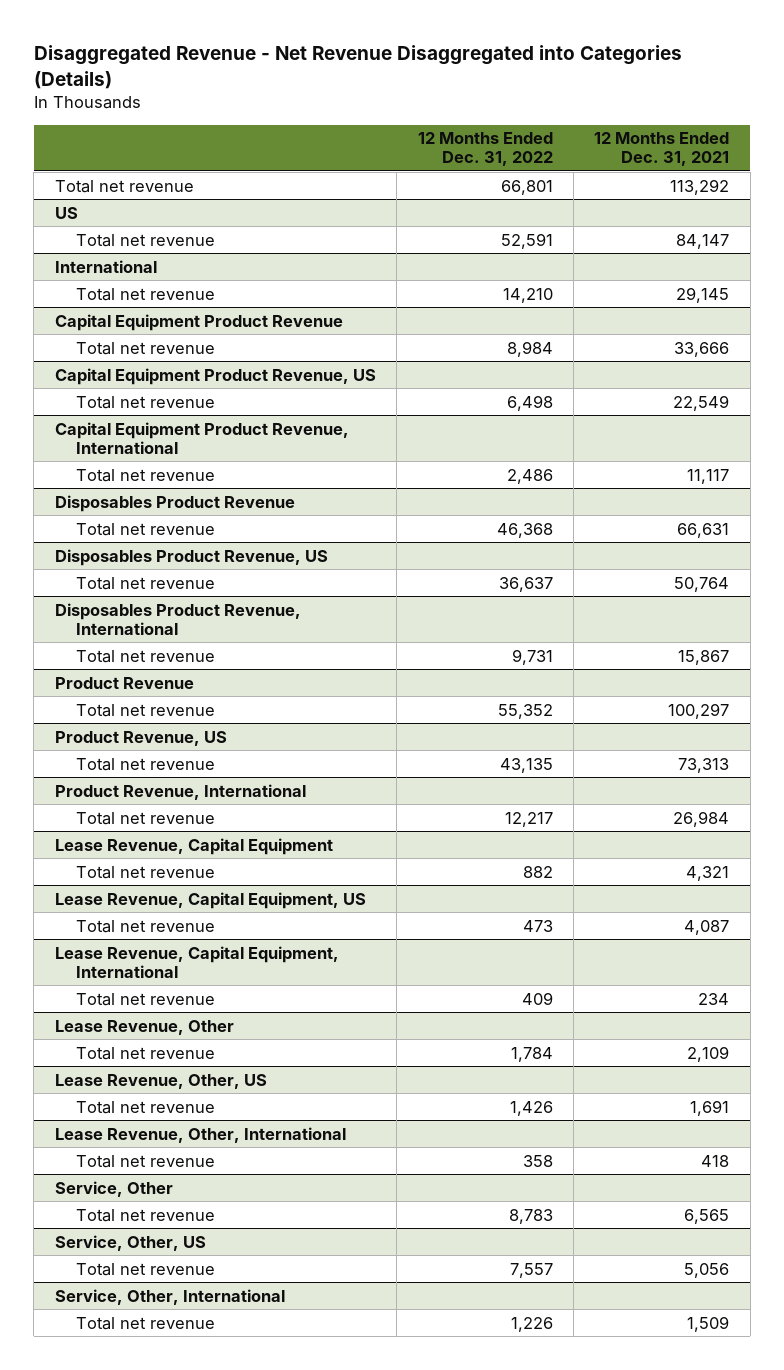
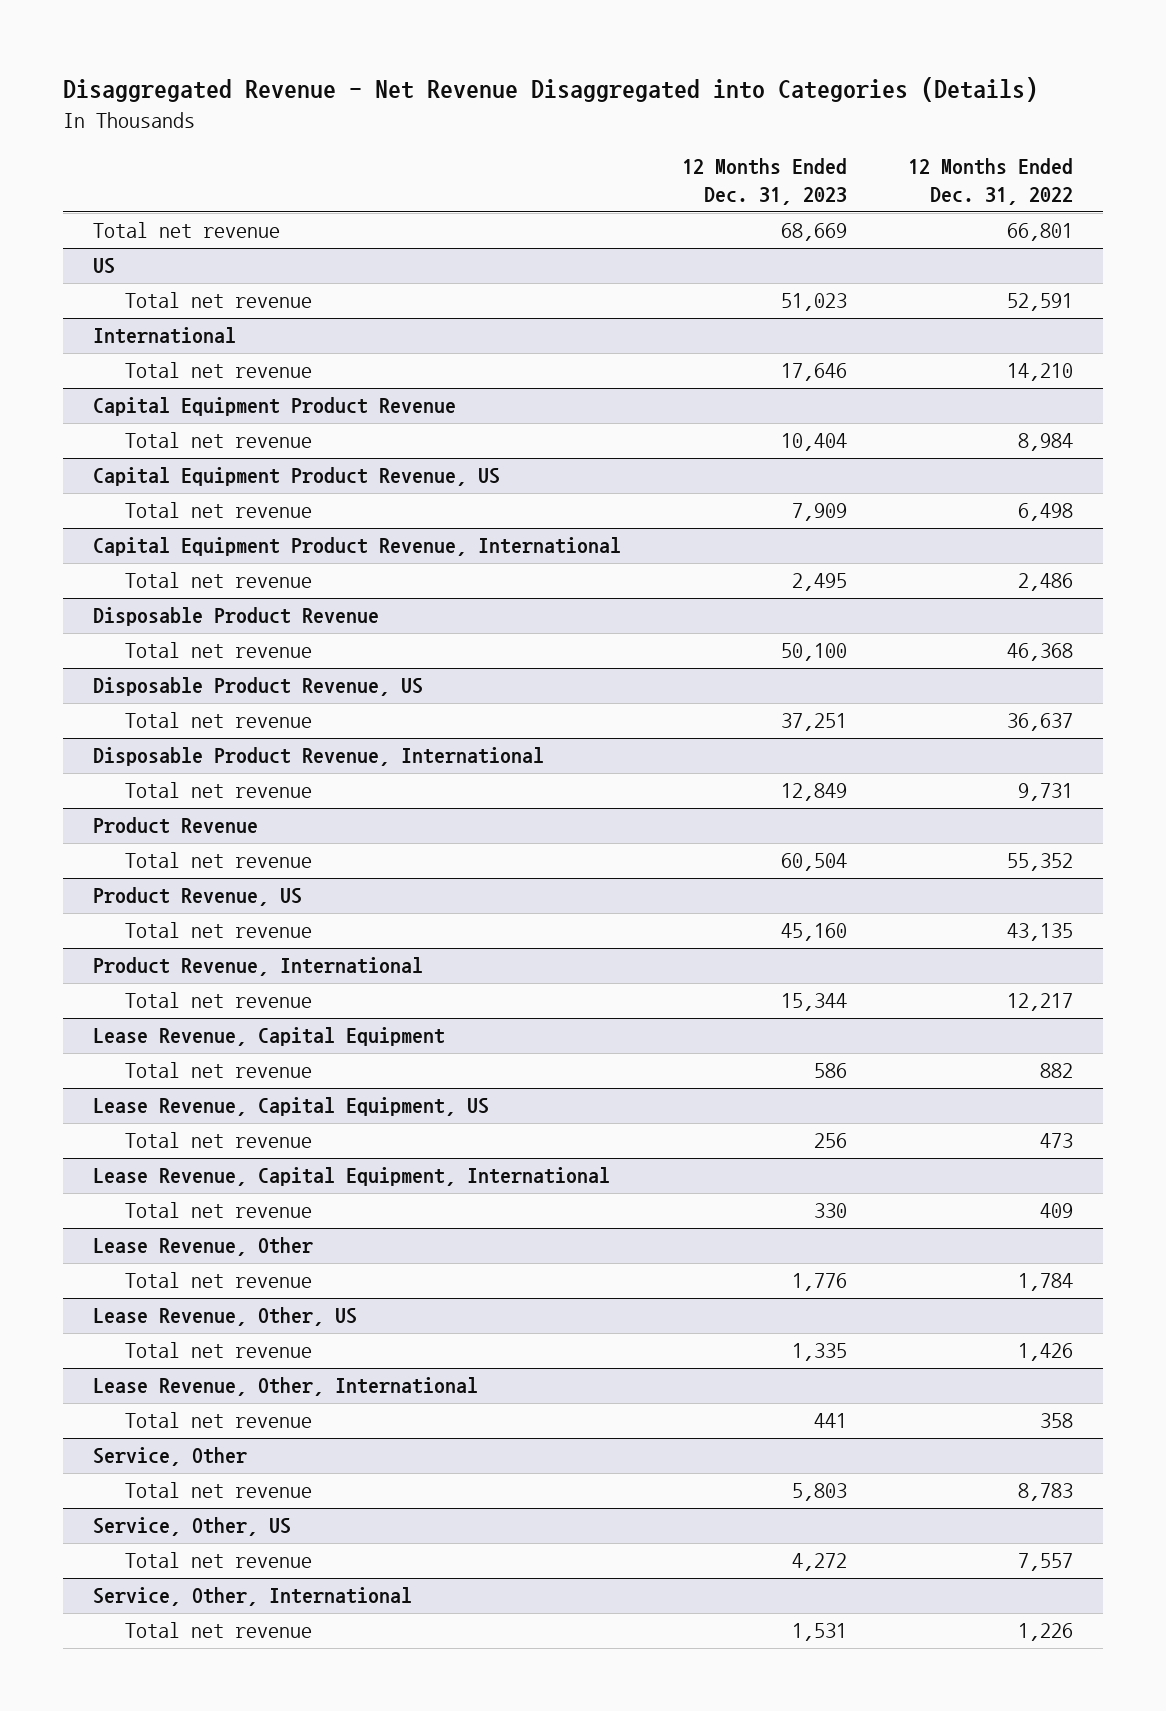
- | 12 Months Ended Dec. 31, 2022 | 12 Months Ended Dec. 31, 2021
+ | 12 Months Ended Dec. 31, 2023 | 12 Months Ended Dec. 31, 2022
- Disposables Product Revenue
+ Disposable Product Revenue
- Disposables Product Revenue, US
+ Disposable Product Revenue, US
- Disposables Product Revenue, International
+ Disposable Product Revenue, International

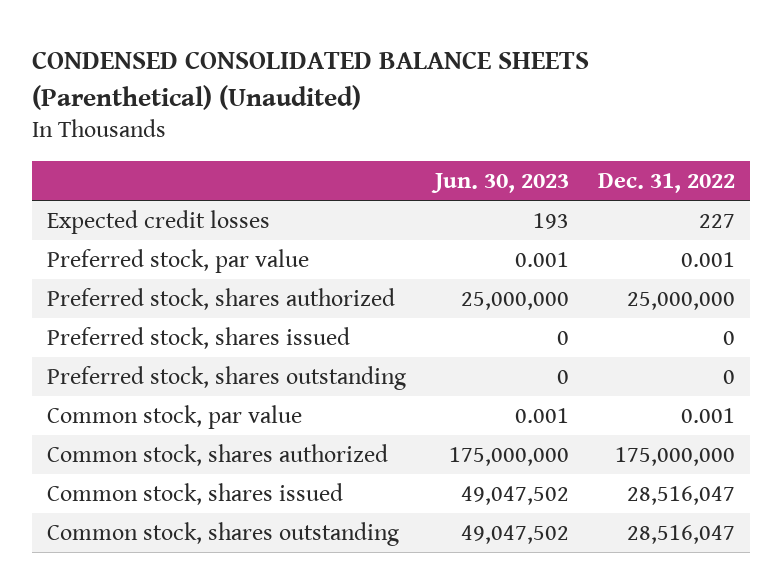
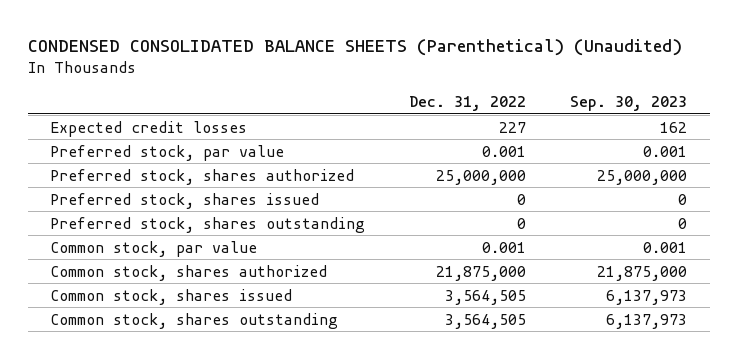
- | Jun. 30, 2023 | Dec. 31, 2022
+ | Dec. 31, 2022 | Sep. 30, 2023
- Common stock, shares authorized | 175,000,000 | 175,000,000
- Common stock, shares issued | 49,047,502 | 28,516,047
- Common stock, shares outstanding | 49,047,502 | 28,516,047
+ Common stock, shares authorized | 21,875,000 | 21,875,000
+ Common stock, shares issued | 3,564,505 | 6,137,973
+ Common stock, shares outstanding | 3,564,505 | 6,137,973

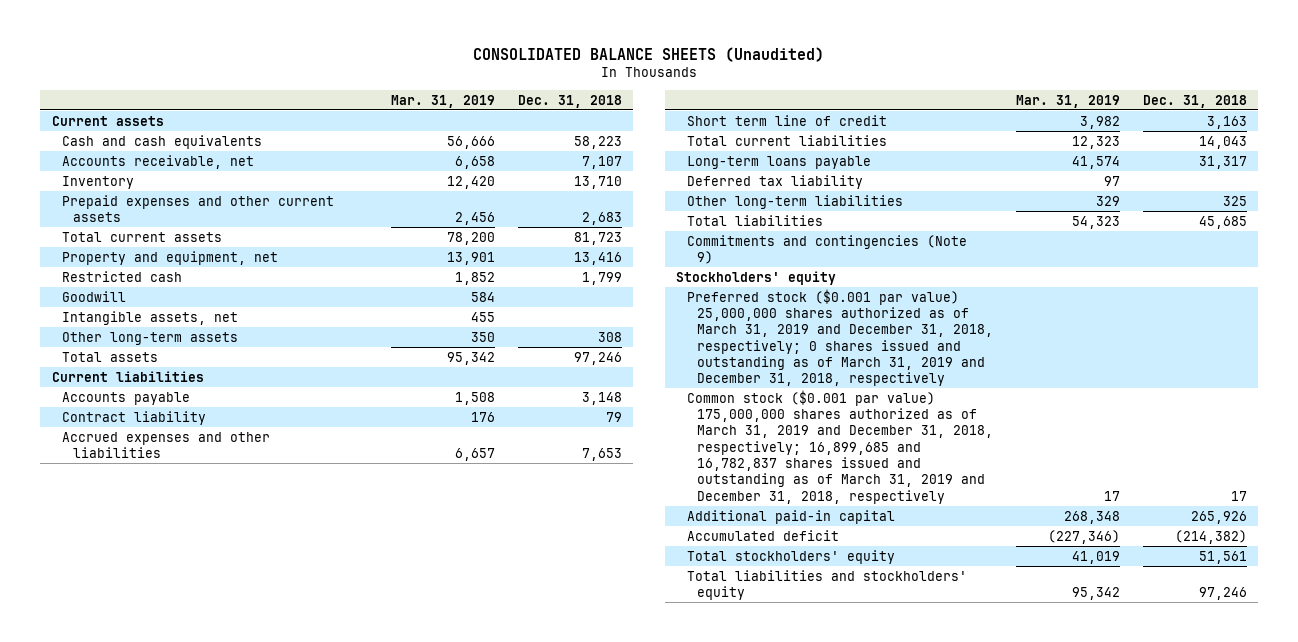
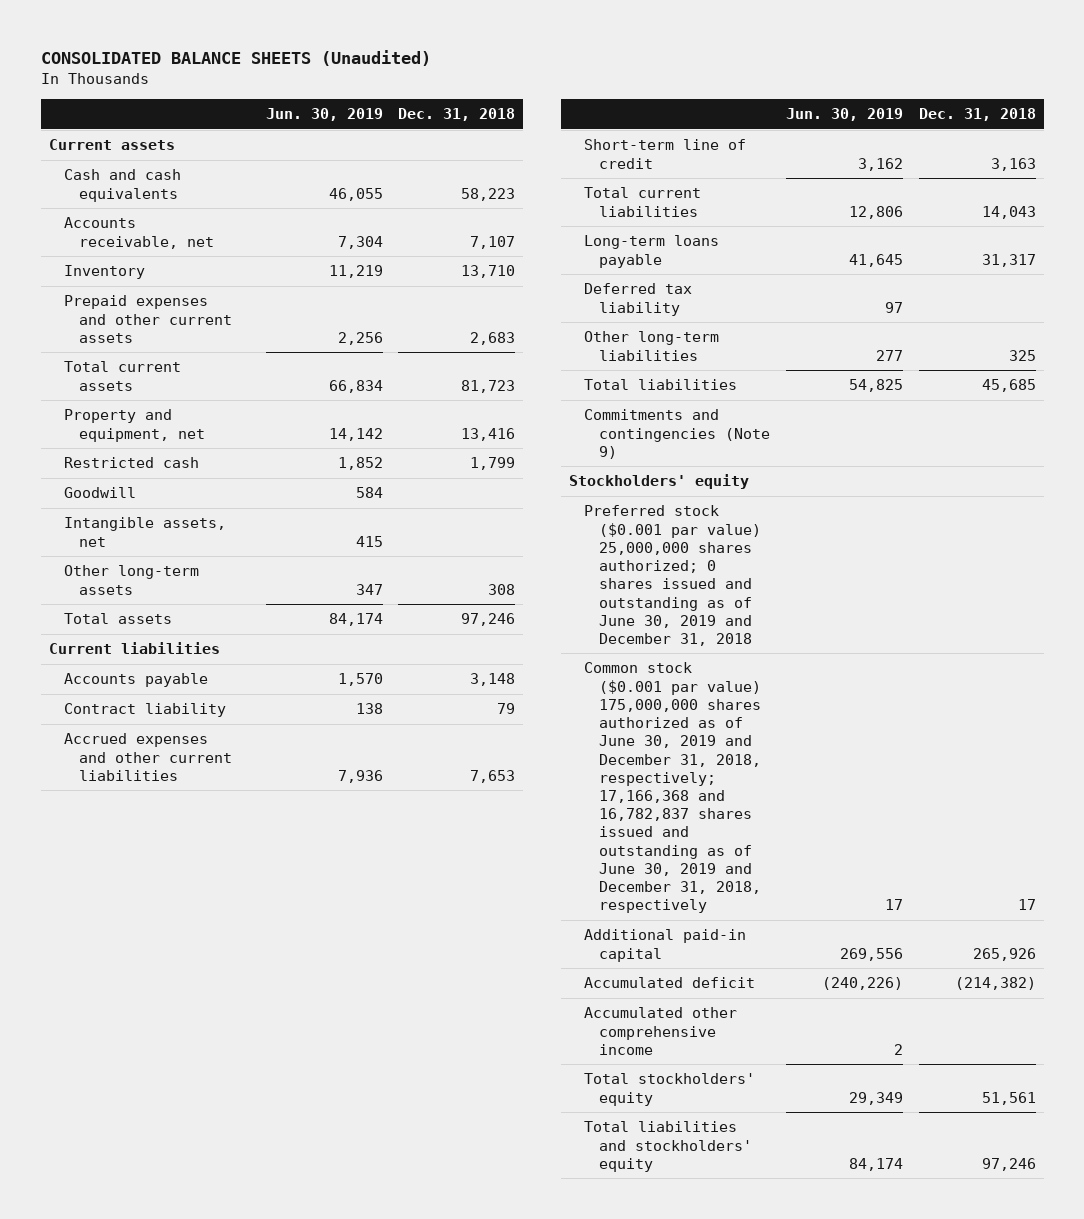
- | Mar. 31, 2019 | Dec. 31, 2018
+ | Jun. 30, 2019 | Dec. 31, 2018
- Accrued expenses and other liabilities | 6,657 | 7,653
- Short term line of credit | 3,982 | 3,163
+ Accrued expenses and other current liabilities | 7,936 | 7,653
+ Short-term line of credit | 3,162 | 3,163
- Preferred stock ($0.001 par value) 25,000,000 shares authorized as of March 31, 2019 and December 31, 2018, respectively; 0 shares issued and outstanding as of March 31, 2019 and December 31, 2018, respectively
- Common stock ($0.001 par value) 175,000,000 shares authorized as of March 31, 2019 and December 31, 2018, respectively; 16,899,685 and 16,782,837 shares issued and outstanding as of March 31, 2019 and December 31, 2018, respectively | 17 | 17
+ Preferred stock ($0.001 par value) 25,000,000 shares authorized; 0 shares issued and outstanding as of June 30, 2019 and December 31, 2018
+ Common stock ($0.001 par value) 175,000,000 shares authorized as of June 30, 2019 and December 31, 2018, respectively; 17,166,368 and 16,782,837 shares issued and outstanding as of June 30, 2019 and December 31, 2018, respectively | 17 | 17
+ Accumulated other comprehensive income | 2 |

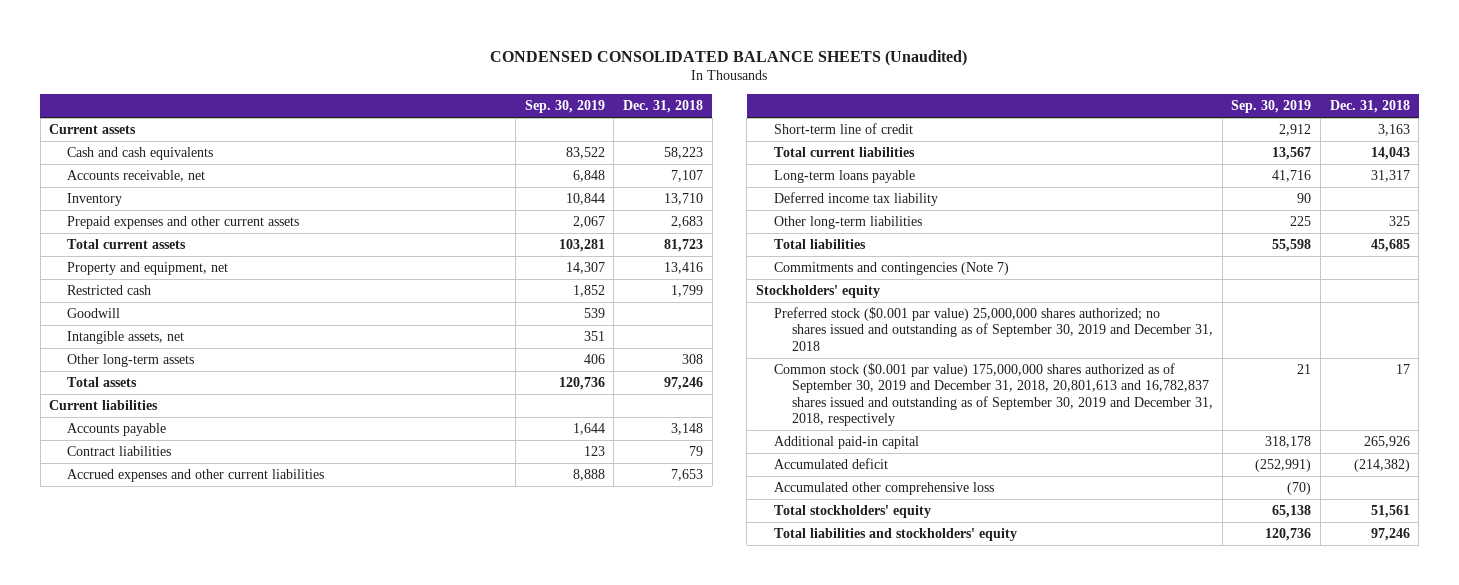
- CONSOLIDATED BALANCE SHEETS (Unaudited)
+ CONDENSED CONSOLIDATED BALANCE SHEETS (Unaudited)
- | Jun. 30, 2019 | Dec. 31, 2018
+ | Sep. 30, 2019 | Dec. 31, 2018
- Contract liability | 138 | 79
+ Contract liabilities | 123 | 79
- Deferred tax liability | 97 |
+ Deferred income tax liability | 90 |
- Commitments and contingencies (Note 9)
+ Commitments and contingencies (Note 7)
- Preferred stock ($0.001 par value) 25,000,000 shares authorized; 0 shares issued and outstanding as of June 30, 2019 and December 31, 2018
- Common stock ($0.001 par value) 175,000,000 shares authorized as of June 30, 2019 and December 31, 2018, respectively; 17,166,368 and 16,782,837 shares issued and outstanding as of June 30, 2019 and December 31, 2018, respectively | 17 | 17
+ Preferred stock ($0.001 par value) 25,000,000 shares authorized; no shares issued and outstanding as of September 30, 2019 and December 31, 2018
+ Common stock ($0.001 par value) 175,000,000 shares authorized as of September 30, 2019 and December 31, 2018, 20,801,613 and 16,782,837 shares issued and outstanding as of September 30, 2019 and December 31, 2018, respectively | 21 | 17
- Accumulated other comprehensive income | 2 |
+ Accumulated other comprehensive loss | (70) |

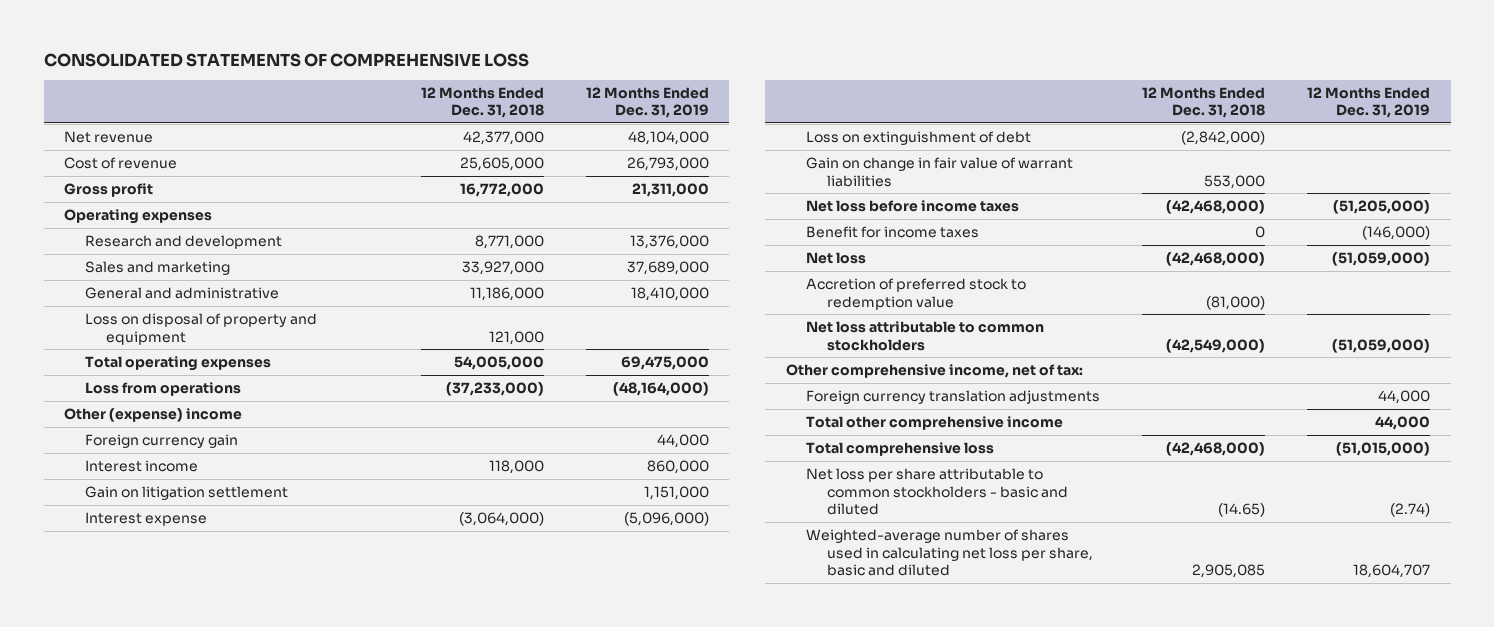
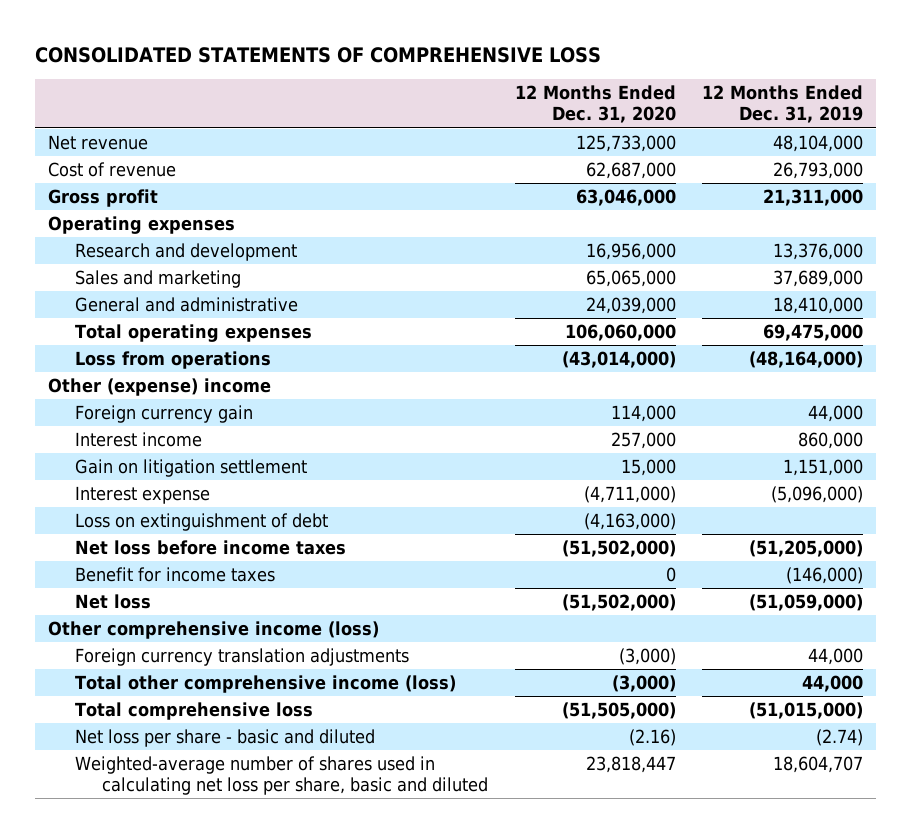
- | 12 Months Ended Dec. 31, 2018 | 12 Months Ended Dec. 31, 2019
+ | 12 Months Ended Dec. 31, 2020 | 12 Months Ended Dec. 31, 2019
- Loss on disposal of property and equipment | 121,000 |
- Gain on change in fair value of warrant liabilities | 553,000 |
- Accretion of preferred stock to redemption value | (81,000) |
- Net loss attributable to common stockholders | (42,549,000) | (51,059,000)
- Other comprehensive income, net of tax:
+ Other comprehensive income (loss)
- Total other comprehensive income | | 44,000
+ Total other comprehensive income (loss) | (3,000) | 44,000
- Net loss per share attributable to common stockholders - basic and diluted | (14.65) | (2.74)
+ Net loss per share - basic and diluted | (2.16) | (2.74)

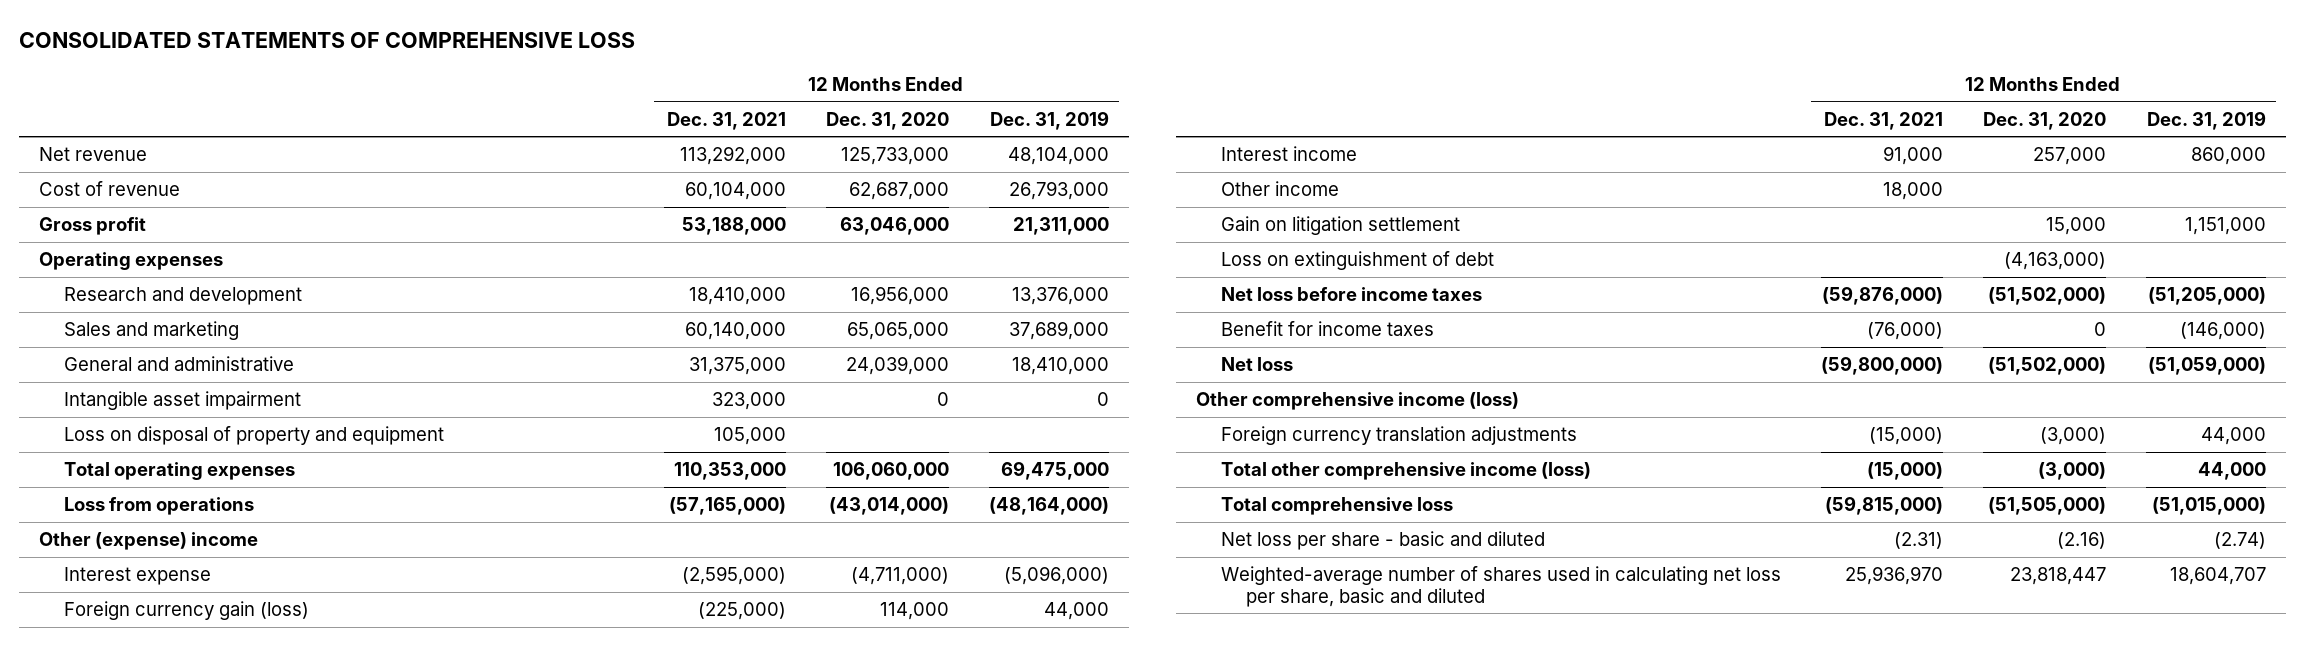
- | 12 Months Ended Dec. 31, 2020 | 12 Months Ended Dec. 31, 2019
+ | 12 Months Ended Dec. 31, 2021 | 12 Months Ended Dec. 31, 2020 | 12 Months Ended Dec. 31, 2019
+ Intangible asset impairment | 323,000 | 0 | 0
+ Loss on disposal of property and equipment | 105,000 | |
- Foreign currency gain | 114,000 | 44,000
moved up: Interest expense | (2,595,000) | (4,711,000) | (5,096,000)
+ Foreign currency gain (loss) | (225,000) | 114,000 | 44,000
+ Other income | 18,000 | |

